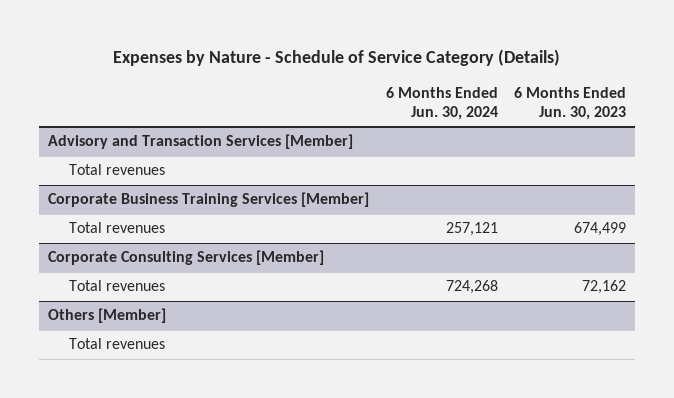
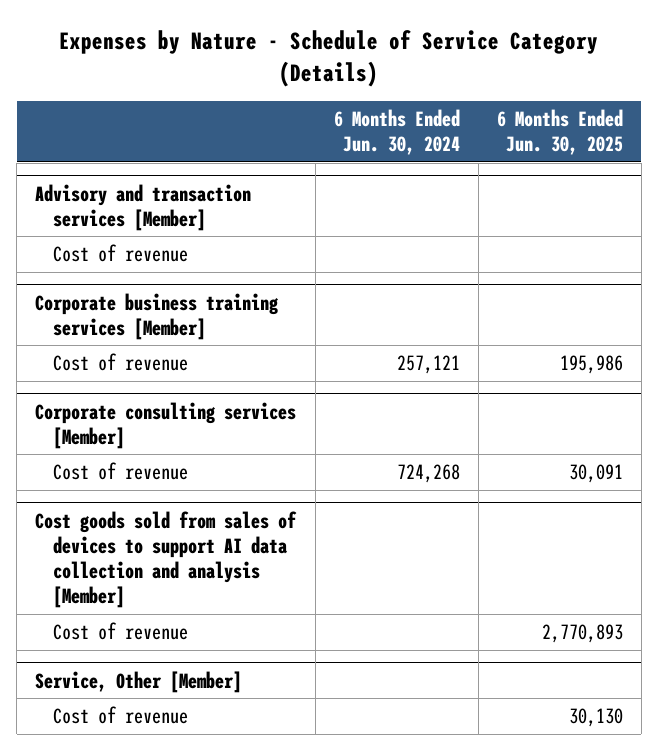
- | 6 Months Ended Jun. 30, 2024 | 6 Months Ended Jun. 30, 2023
+ | 6 Months Ended Jun. 30, 2024 | 6 Months Ended Jun. 30, 2025
- Advisory and Transaction Services [Member]
- Total revenues
- Corporate Business Training Services [Member]
- Total revenues | 257,121 | 674,499
- Corporate Consulting Services [Member]
- Total revenues | 724,268 | 72,162
- Others [Member]
- Total revenues
+ Advisory and transaction services [Member]
+ Cost of revenue
+ Corporate business training services [Member]
+ Cost of revenue | 257,121 | 195,986
+ Corporate consulting services [Member]
+ Cost of revenue | 724,268 | 30,091
+ Cost goods sold from sales of devices to support AI data collection and analysis [Member]
+ Cost of revenue | | 2,770,893
+ Service, Other [Member]
+ Cost of revenue | | 30,130

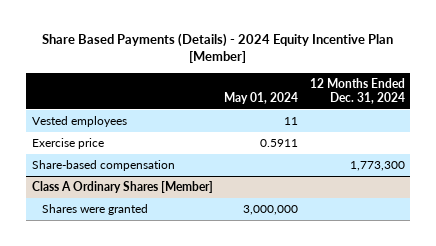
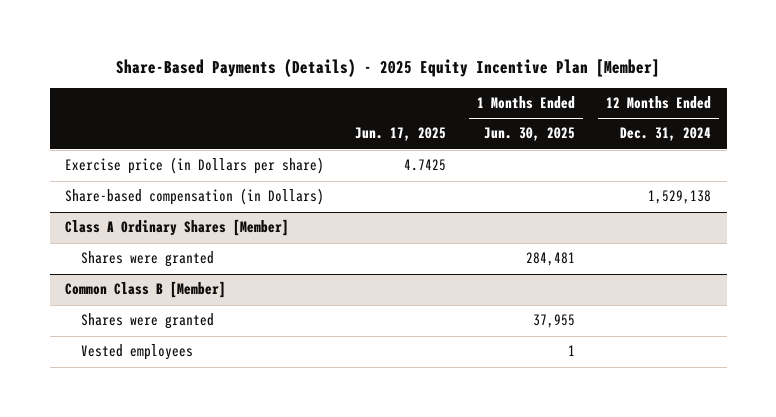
- Share Based Payments (Details) - 2024 Equity Incentive Plan [Member]
+ Share-Based Payments (Details) - 2025 Equity Incentive Plan [Member]
- | May 01, 2024 | 12 Months Ended Dec. 31, 2024
+ | Jun. 17, 2025 | 1 Months Ended Jun. 30, 2025 | 12 Months Ended Dec. 31, 2024
- Vested employees | 11 |
- Exercise price | 0.5911 |
- Share-based compensation | | 1,773,300
+ Exercise price (in Dollars per share) | 4.7425 | |
+ Share-based compensation (in Dollars) | | | 1,529,138
+ Common Class B [Member]
+ Shares were granted | | 37,955 |
+ Vested employees | | 1 |

